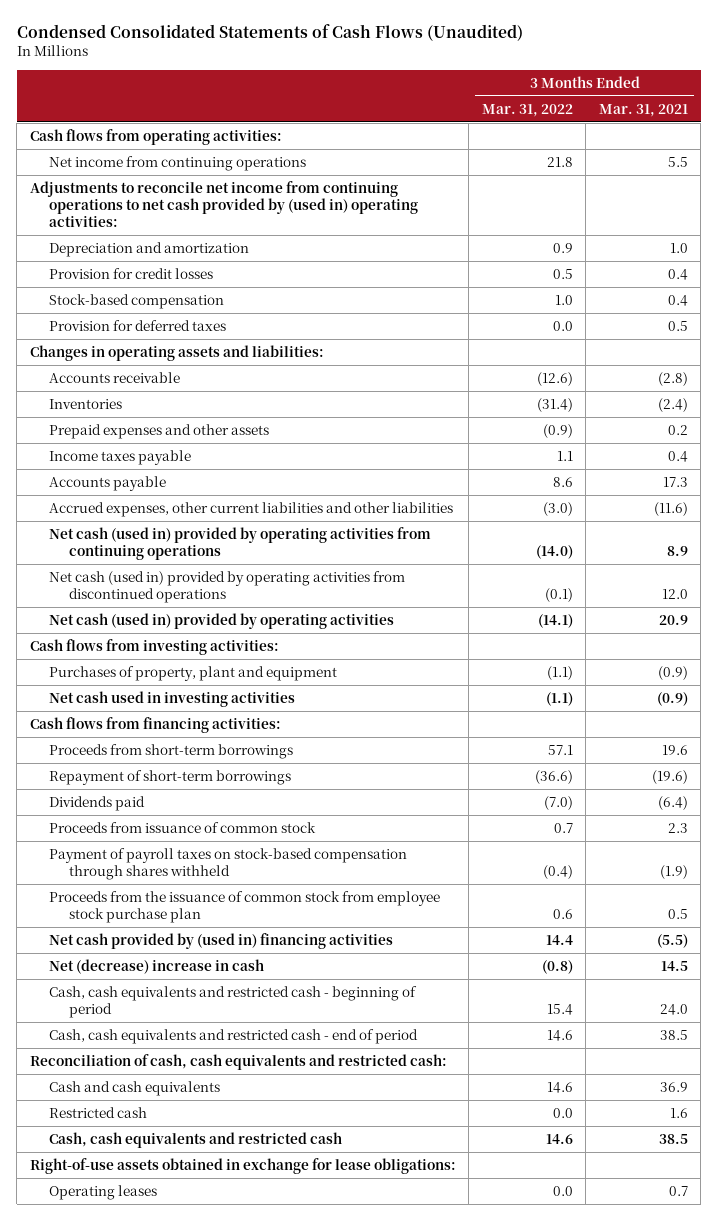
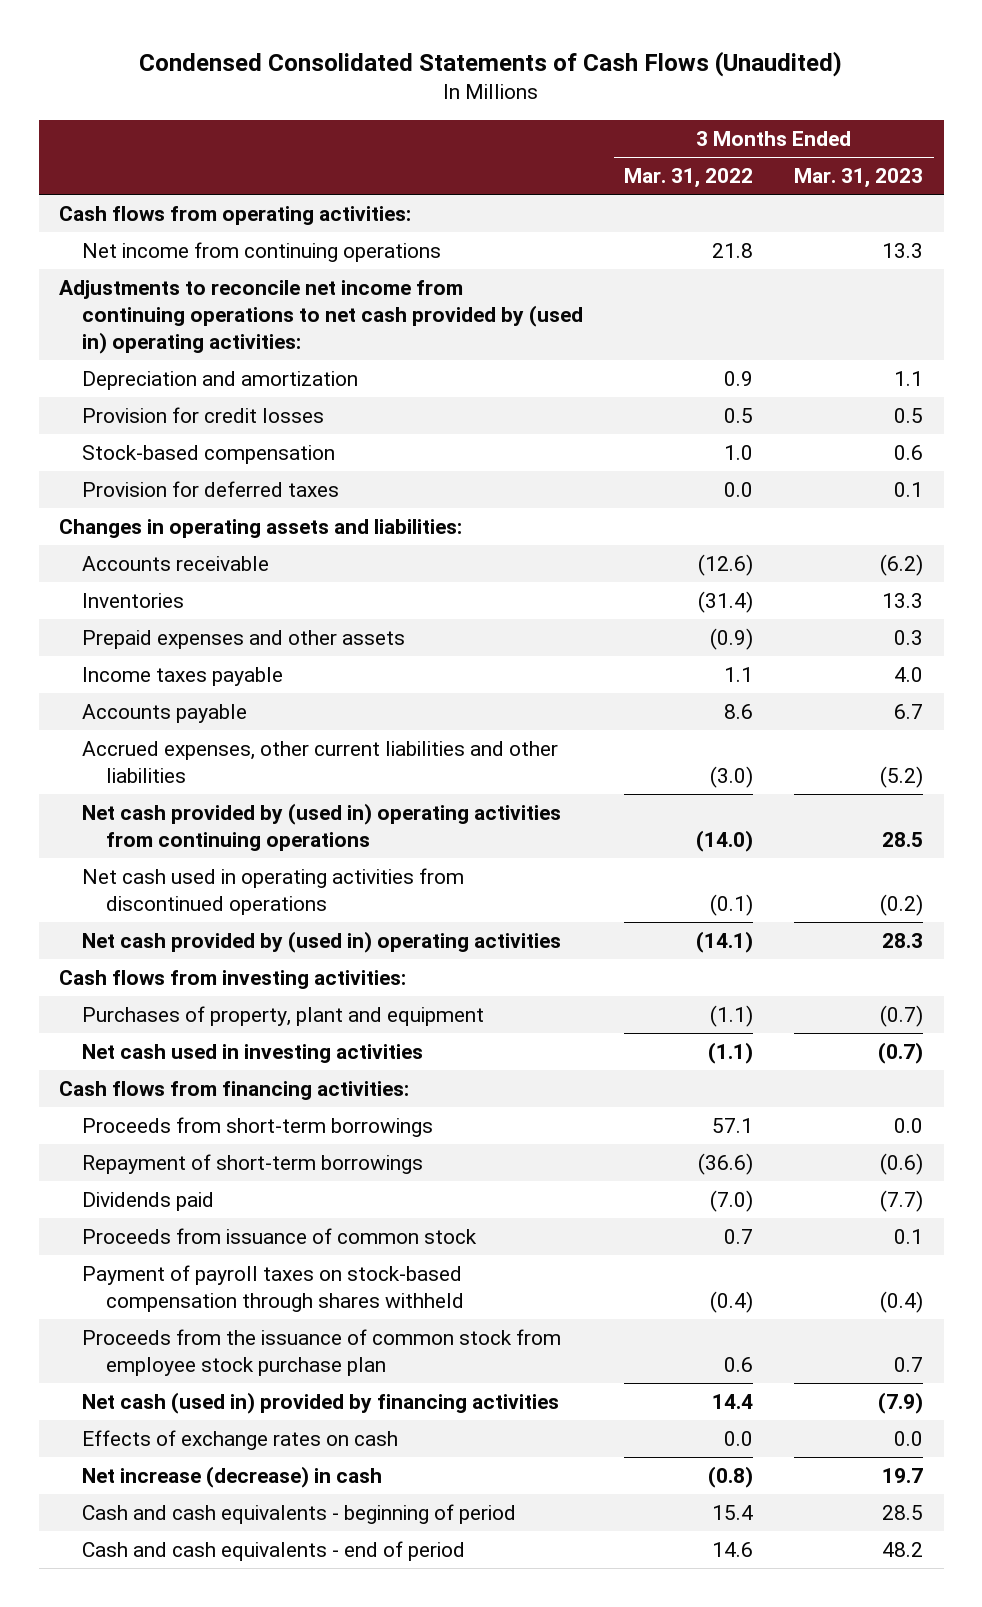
- | 3 Months Ended Mar. 31, 2022 | 3 Months Ended Mar. 31, 2021
+ | 3 Months Ended Mar. 31, 2022 | 3 Months Ended Mar. 31, 2023
- Net cash (used in) provided by operating activities from continuing operations | (14.0) | 8.9
- Net cash (used in) provided by operating activities from discontinued operations | (0.1) | 12.0
- Net cash (used in) provided by operating activities | (14.1) | 20.9
+ Net cash provided by (used in) operating activities from continuing operations | (14.0) | 28.5
+ Net cash used in operating activities from discontinued operations | (0.1) | (0.2)
+ Net cash provided by (used in) operating activities | (14.1) | 28.3
- Net cash provided by (used in) financing activities | 14.4 | (5.5)
- Net (decrease) increase in cash | (0.8) | 14.5
- Cash, cash equivalents and restricted cash - beginning of period | 15.4 | 24.0
- Cash, cash equivalents and restricted cash - end of period | 14.6 | 38.5
- Reconciliation of cash, cash equivalents and restricted cash:
- Cash and cash equivalents | 14.6 | 36.9
- Restricted cash | 0.0 | 1.6
- Cash, cash equivalents and restricted cash | 14.6 | 38.5
- Right-of-use assets obtained in exchange for lease obligations:
- Operating leases | 0.0 | 0.7
+ Net cash (used in) provided by financing activities | 14.4 | (7.9)
+ Effects of exchange rates on cash | 0.0 | 0.0
+ Net increase (decrease) in cash | (0.8) | 19.7
+ Cash and cash equivalents - beginning of period | 15.4 | 28.5
+ Cash and cash equivalents - end of period | 14.6 | 48.2

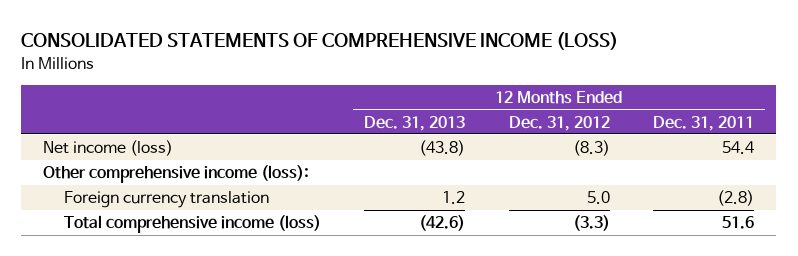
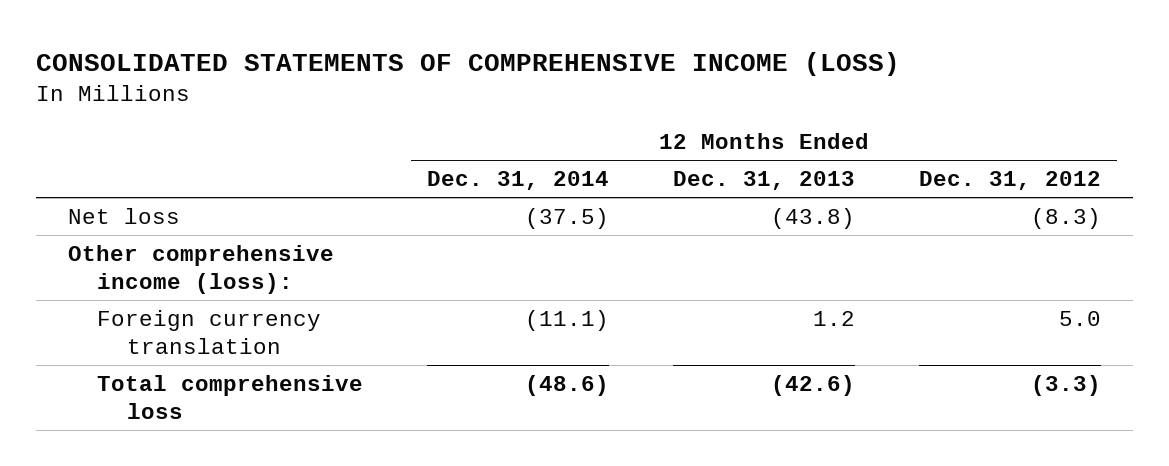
- | 12 Months Ended Dec. 31, 2013 | 12 Months Ended Dec. 31, 2012 | 12 Months Ended Dec. 31, 2011
+ | 12 Months Ended Dec. 31, 2014 | 12 Months Ended Dec. 31, 2013 | 12 Months Ended Dec. 31, 2012
- Net income (loss) | (43.8) | (8.3) | 54.4
+ Net loss | (37.5) | (43.8) | (8.3)
- Total comprehensive income (loss) | (42.6) | (3.3) | 51.6
+ Total comprehensive loss | (48.6) | (42.6) | (3.3)

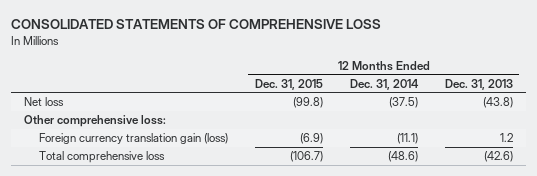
- CONSOLIDATED STATEMENTS OF COMPREHENSIVE INCOME (LOSS)
+ CONSOLIDATED STATEMENTS OF COMPREHENSIVE LOSS
- | 12 Months Ended Dec. 31, 2014 | 12 Months Ended Dec. 31, 2013 | 12 Months Ended Dec. 31, 2012
+ | 12 Months Ended Dec. 31, 2015 | 12 Months Ended Dec. 31, 2014 | 12 Months Ended Dec. 31, 2013
- Other comprehensive income (loss):
- Foreign currency translation | (11.1) | 1.2 | 5.0
+ Other comprehensive loss:
+ Foreign currency translation gain (loss) | (6.9) | (11.1) | 1.2

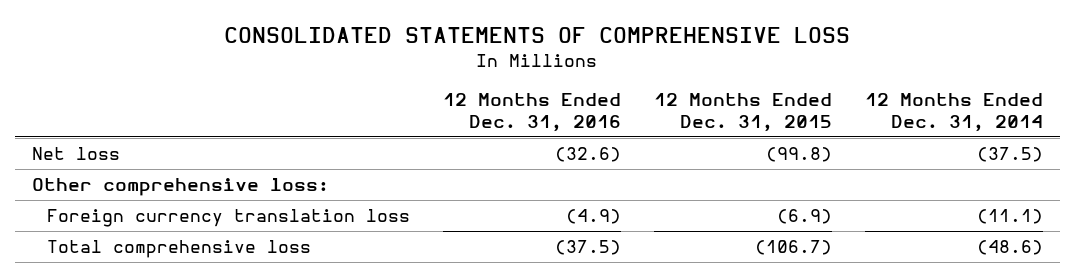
- | 12 Months Ended Dec. 31, 2015 | 12 Months Ended Dec. 31, 2014 | 12 Months Ended Dec. 31, 2013
+ | 12 Months Ended Dec. 31, 2016 | 12 Months Ended Dec. 31, 2015 | 12 Months Ended Dec. 31, 2014
- Foreign currency translation gain (loss) | (6.9) | (11.1) | 1.2
+ Foreign currency translation loss | (4.9) | (6.9) | (11.1)

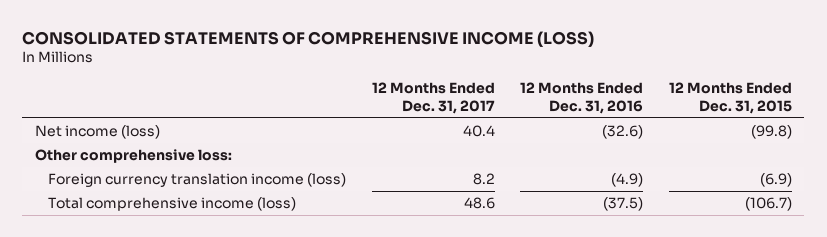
- CONSOLIDATED STATEMENTS OF COMPREHENSIVE LOSS
+ CONSOLIDATED STATEMENTS OF COMPREHENSIVE INCOME (LOSS)
- | 12 Months Ended Dec. 31, 2016 | 12 Months Ended Dec. 31, 2015 | 12 Months Ended Dec. 31, 2014
+ | 12 Months Ended Dec. 31, 2017 | 12 Months Ended Dec. 31, 2016 | 12 Months Ended Dec. 31, 2015
- Net loss | (32.6) | (99.8) | (37.5)
+ Net income (loss) | 40.4 | (32.6) | (99.8)
- Foreign currency translation loss | (4.9) | (6.9) | (11.1)
- Total comprehensive loss | (37.5) | (106.7) | (48.6)
+ Foreign currency translation income (loss) | 8.2 | (4.9) | (6.9)
+ Total comprehensive income (loss) | 48.6 | (37.5) | (106.7)

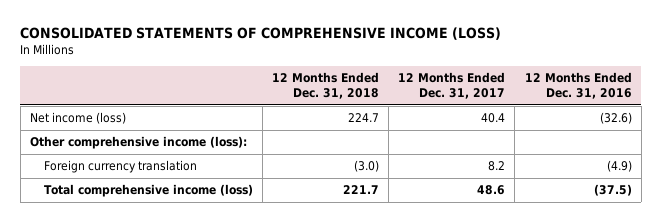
- | 12 Months Ended Dec. 31, 2017 | 12 Months Ended Dec. 31, 2016 | 12 Months Ended Dec. 31, 2015
+ | 12 Months Ended Dec. 31, 2018 | 12 Months Ended Dec. 31, 2017 | 12 Months Ended Dec. 31, 2016
- Other comprehensive loss:
- Foreign currency translation income (loss) | 8.2 | (4.9) | (6.9)
+ Other comprehensive income (loss):
+ Foreign currency translation | (3.0) | 8.2 | (4.9)

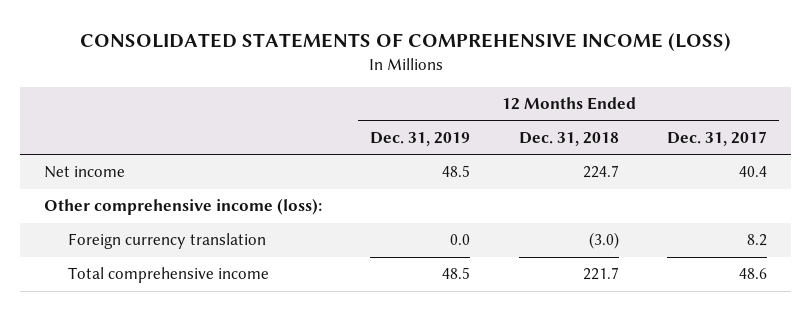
- | 12 Months Ended Dec. 31, 2018 | 12 Months Ended Dec. 31, 2017 | 12 Months Ended Dec. 31, 2016
+ | 12 Months Ended Dec. 31, 2019 | 12 Months Ended Dec. 31, 2018 | 12 Months Ended Dec. 31, 2017
- Net income (loss) | 224.7 | 40.4 | (32.6)
+ Net income | 48.5 | 224.7 | 40.4
- Total comprehensive income (loss) | 221.7 | 48.6 | (37.5)
+ Total comprehensive income | 48.5 | 221.7 | 48.6

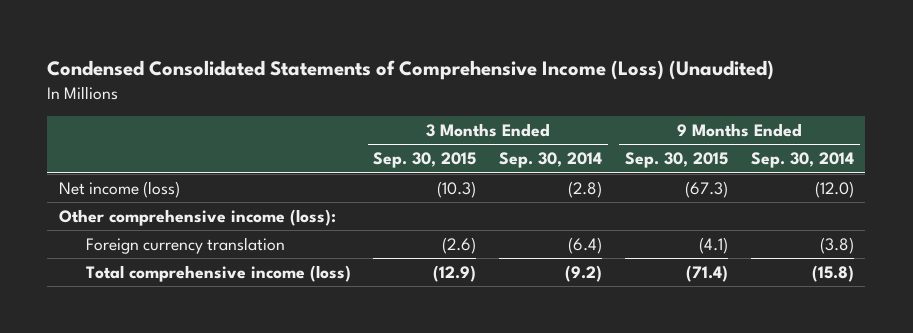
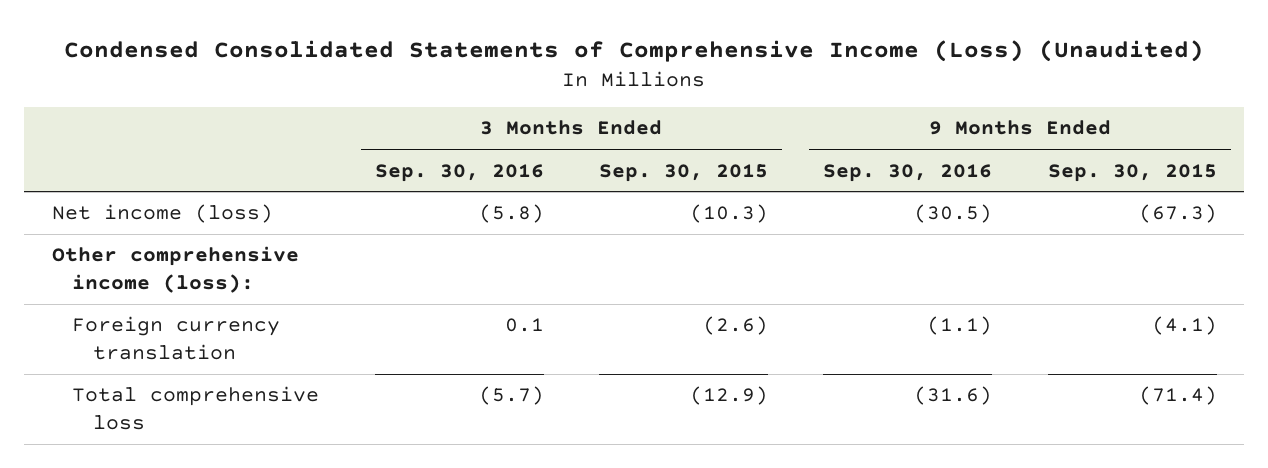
- | 3 Months Ended Sep. 30, 2015 | 3 Months Ended Sep. 30, 2014 | 9 Months Ended Sep. 30, 2015 | 9 Months Ended Sep. 30, 2014
+ | 3 Months Ended Sep. 30, 2016 | 3 Months Ended Sep. 30, 2015 | 9 Months Ended Sep. 30, 2016 | 9 Months Ended Sep. 30, 2015
- Total comprehensive income (loss) | (12.9) | (9.2) | (71.4) | (15.8)
+ Total comprehensive loss | (5.7) | (12.9) | (31.6) | (71.4)

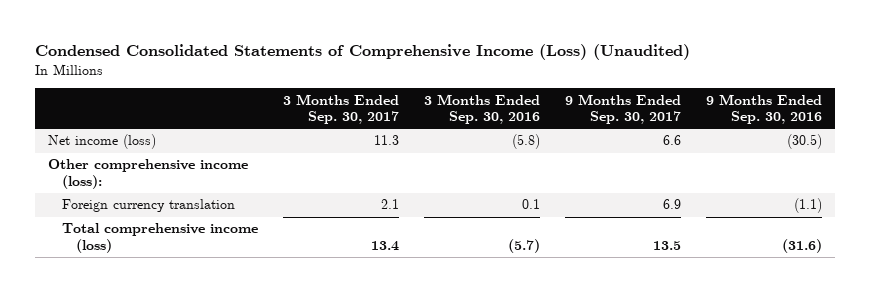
- | 3 Months Ended Sep. 30, 2016 | 3 Months Ended Sep. 30, 2015 | 9 Months Ended Sep. 30, 2016 | 9 Months Ended Sep. 30, 2015
+ | 3 Months Ended Sep. 30, 2017 | 3 Months Ended Sep. 30, 2016 | 9 Months Ended Sep. 30, 2017 | 9 Months Ended Sep. 30, 2016
- Total comprehensive loss | (5.7) | (12.9) | (31.6) | (71.4)
+ Total comprehensive income (loss) | 13.4 | (5.7) | 13.5 | (31.6)

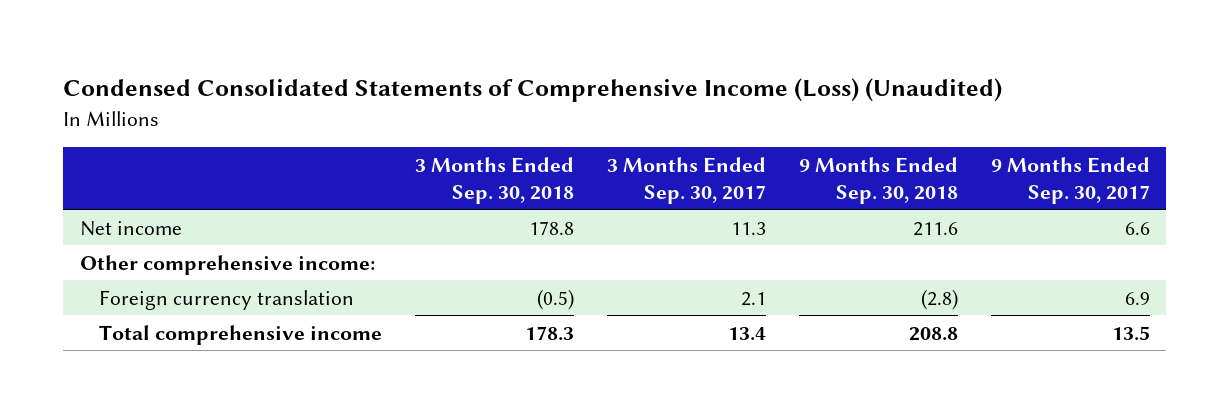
- | 3 Months Ended Sep. 30, 2017 | 3 Months Ended Sep. 30, 2016 | 9 Months Ended Sep. 30, 2017 | 9 Months Ended Sep. 30, 2016
+ | 3 Months Ended Sep. 30, 2018 | 3 Months Ended Sep. 30, 2017 | 9 Months Ended Sep. 30, 2018 | 9 Months Ended Sep. 30, 2017
- Net income (loss) | 11.3 | (5.8) | 6.6 | (30.5)
- Other comprehensive income (loss):
+ Net income | 178.8 | 11.3 | 211.6 | 6.6
+ Other comprehensive income:
- Total comprehensive income (loss) | 13.4 | (5.7) | 13.5 | (31.6)
+ Total comprehensive income | 178.3 | 13.4 | 208.8 | 13.5

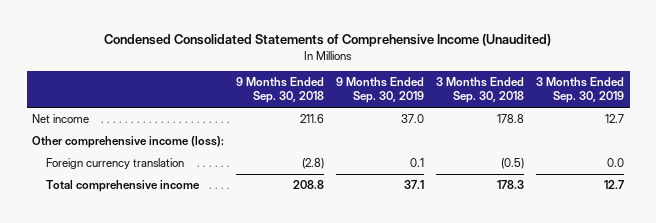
- Condensed Consolidated Statements of Comprehensive Income (Loss) (Unaudited)
+ Condensed Consolidated Statements of Comprehensive Income (Unaudited)
- | 3 Months Ended Sep. 30, 2018 | 3 Months Ended Sep. 30, 2017 | 9 Months Ended Sep. 30, 2018 | 9 Months Ended Sep. 30, 2017
+ | 9 Months Ended Sep. 30, 2018 | 9 Months Ended Sep. 30, 2019 | 3 Months Ended Sep. 30, 2018 | 3 Months Ended Sep. 30, 2019
- Other comprehensive income:
+ Other comprehensive income (loss):

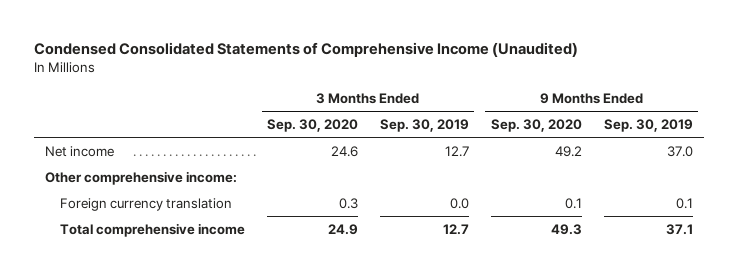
- | 9 Months Ended Sep. 30, 2018 | 9 Months Ended Sep. 30, 2019 | 3 Months Ended Sep. 30, 2018 | 3 Months Ended Sep. 30, 2019
+ | 3 Months Ended Sep. 30, 2020 | 3 Months Ended Sep. 30, 2019 | 9 Months Ended Sep. 30, 2020 | 9 Months Ended Sep. 30, 2019
- Other comprehensive income (loss):
+ Other comprehensive income:

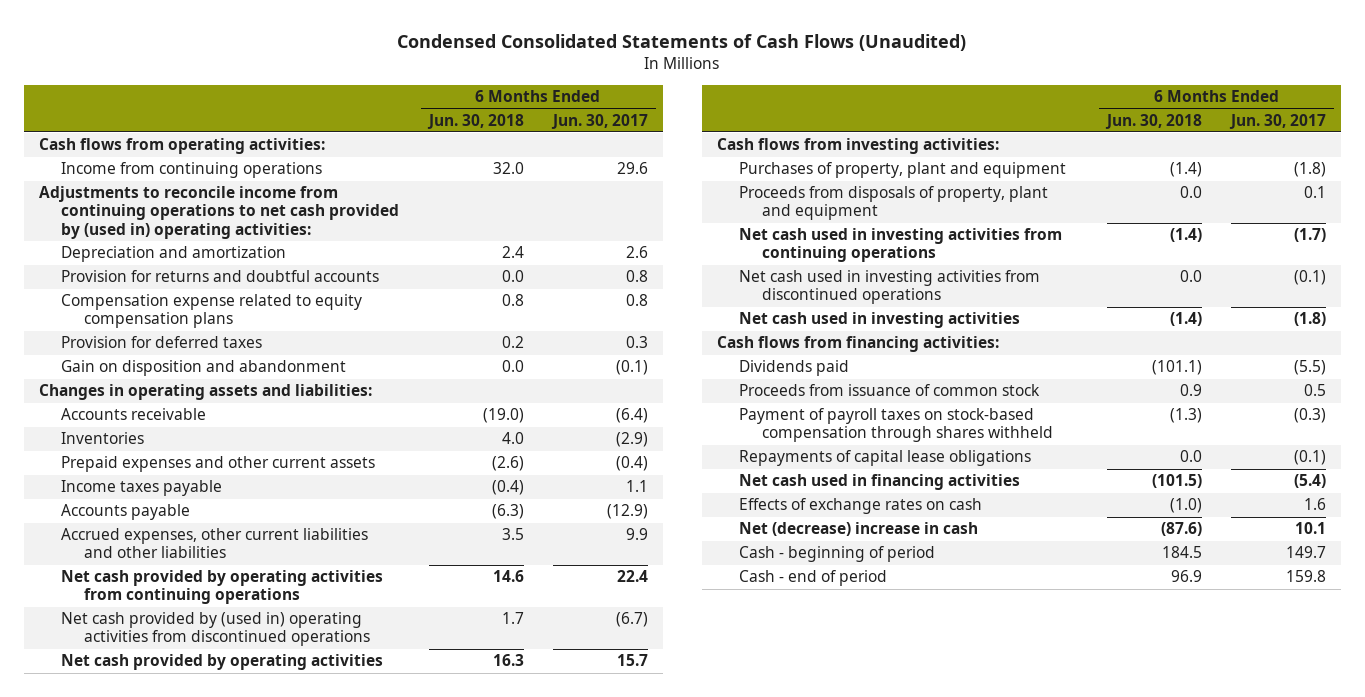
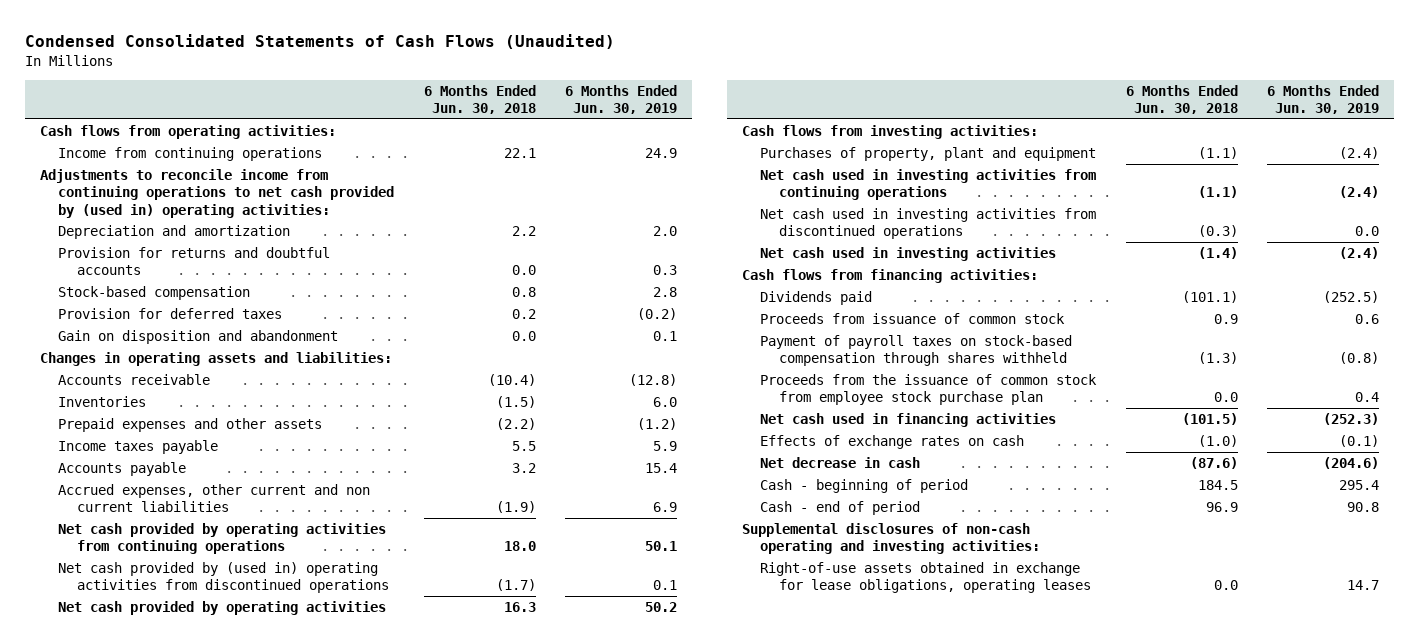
- | 6 Months Ended Jun. 30, 2018 | 6 Months Ended Jun. 30, 2017
+ | 6 Months Ended Jun. 30, 2018 | 6 Months Ended Jun. 30, 2019
- Income from continuing operations | 32.0 | 29.6
+ Income from continuing operations | 22.1 | 24.9
- Depreciation and amortization | 2.4 | 2.6
+ Depreciation and amortization | 2.2 | 2.0
- Compensation expense related to equity compensation plans | 0.8 | 0.8
+ Stock-based compensation | 0.8 | 2.8
- Accounts receivable | (19.0) | (6.4)
- Inventories | 4.0 | (2.9)
- Prepaid expenses and other current assets | (2.6) | (0.4)
- Income taxes payable | (0.4) | 1.1
- Accounts payable | (6.3) | (12.9)
- Accrued expenses, other current liabilities and other liabilities | 3.5 | 9.9
- Net cash provided by operating activities from continuing operations | 14.6 | 22.4
- Net cash provided by (used in) operating activities from discontinued operations | 1.7 | (6.7)
+ Accounts receivable | (10.4) | (12.8)
+ Inventories | (1.5) | 6.0
+ Prepaid expenses and other assets | (2.2) | (1.2)
+ Income taxes payable | 5.5 | 5.9
+ Accounts payable | 3.2 | 15.4
+ Accrued expenses, other current and non current liabilities | (1.9) | 6.9
+ Net cash provided by operating activities from continuing operations | 18.0 | 50.1
+ Net cash provided by (used in) operating activities from discontinued operations | (1.7) | 0.1
- Purchases of property, plant and equipment | (1.4) | (1.8)
- Proceeds from disposals of property, plant and equipment | 0.0 | 0.1
- Net cash used in investing activities from continuing operations | (1.4) | (1.7)
- Net cash used in investing activities from discontinued operations | 0.0 | (0.1)
+ Purchases of property, plant and equipment | (1.1) | (2.4)
+ Net cash used in investing activities from continuing operations | (1.1) | (2.4)
+ Net cash used in investing activities from discontinued operations | (0.3) | 0.0
- Repayments of capital lease obligations | 0.0 | (0.1)
+ Proceeds from the issuance of common stock from employee stock purchase plan | 0.0 | 0.4
- Net (decrease) increase in cash | (87.6) | 10.1
+ Net decrease in cash | (87.6) | (204.6)
+ Supplemental disclosures of non-cash operating and investing activities:
+ Right-of-use assets obtained in exchange for lease obligations, operating leases | 0.0 | 14.7

